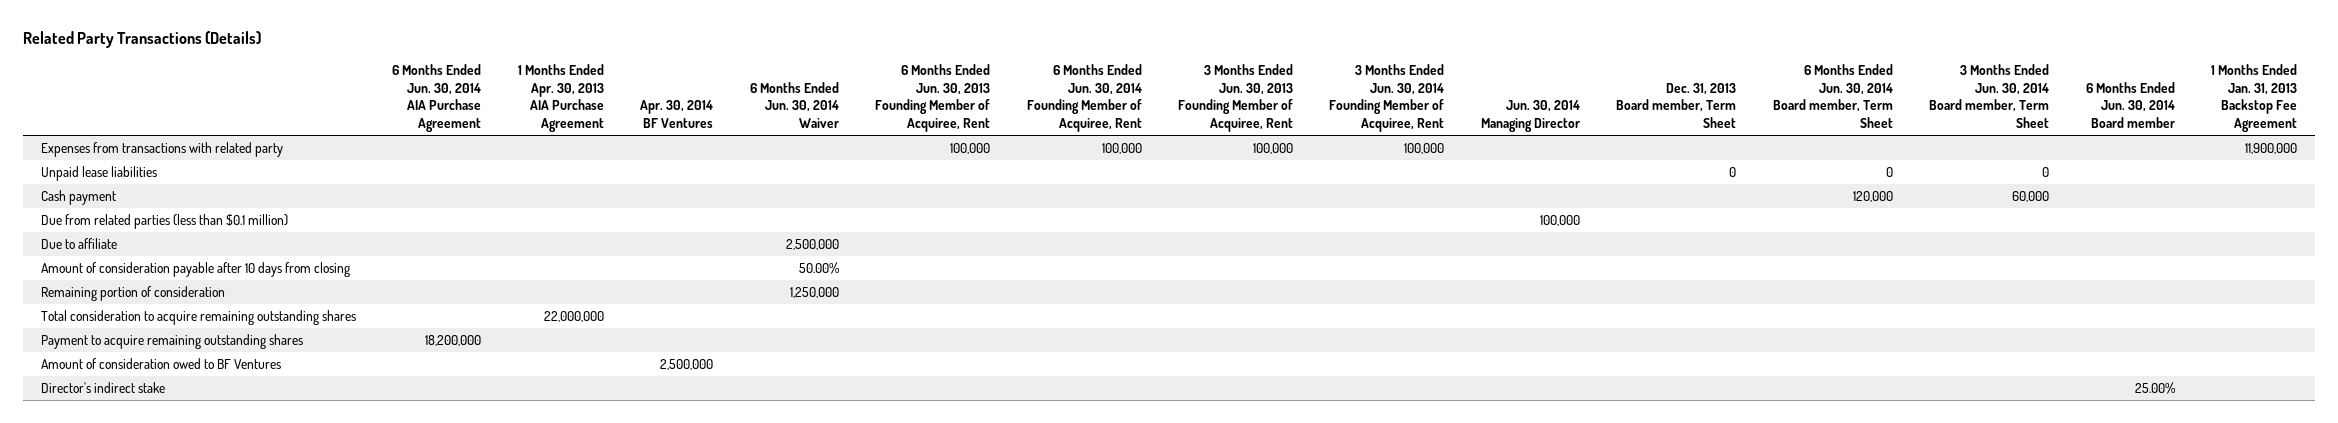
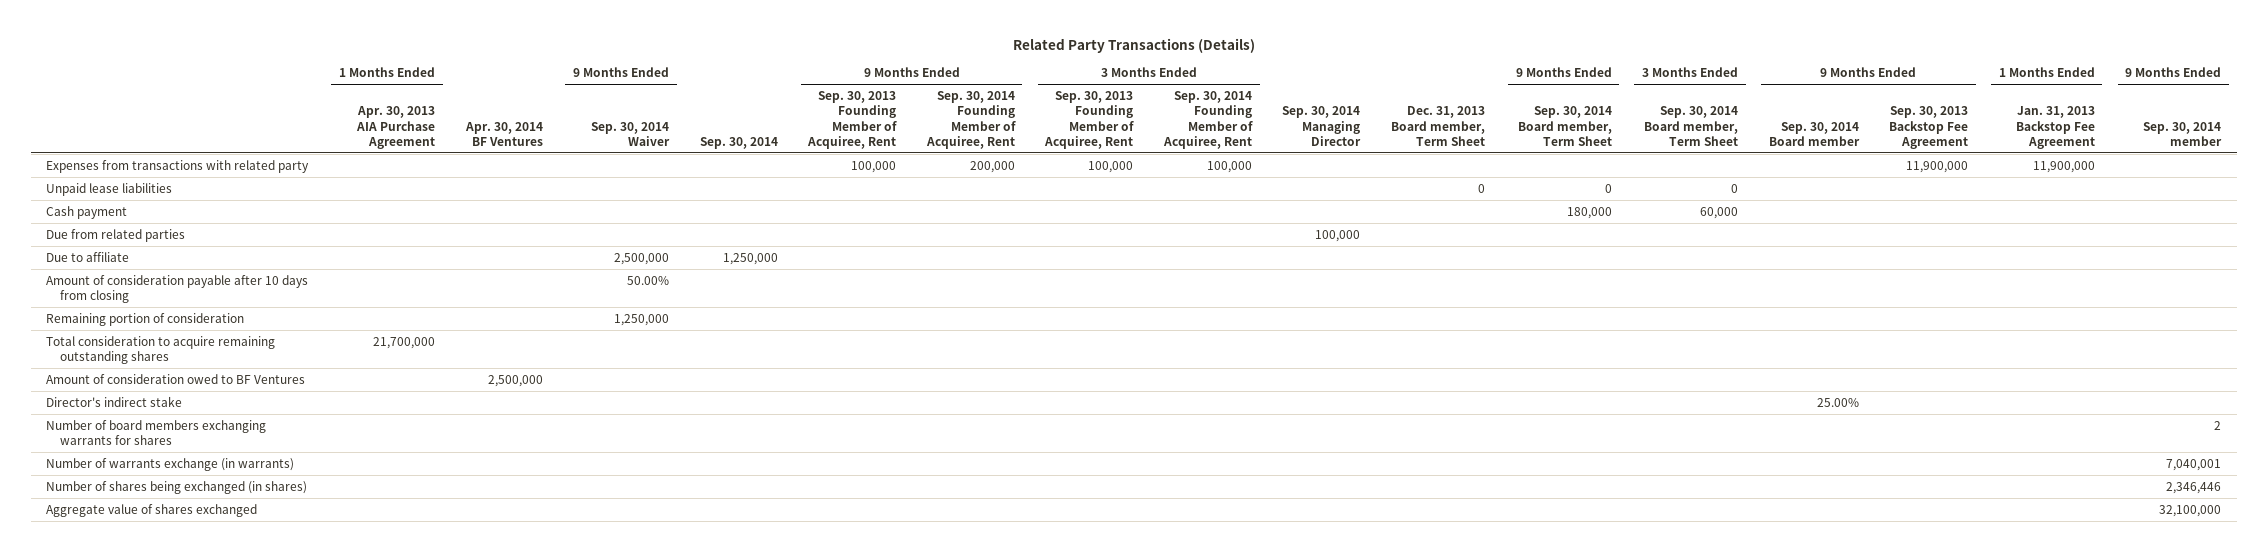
- | 6 Months Ended Jun. 30, 2014 AIA Purchase Agreement | 1 Months Ended Apr. 30, 2013 AIA Purchase Agreement | Apr. 30, 2014 BF Ventures | 6 Months Ended Jun. 30, 2014 Waiver | 6 Months Ended Jun. 30, 2013 Founding Member of Acquiree, Rent | 6 Months Ended Jun. 30, 2014 Founding Member of Acquiree, Rent | 3 Months Ended Jun. 30, 2013 Founding Member of Acquiree, Rent | 3 Months Ended Jun. 30, 2014 Founding Member of Acquiree, Rent | Jun. 30, 2014 Managing Director | Dec. 31, 2013 Board member, Term Sheet | 6 Months Ended Jun. 30, 2014 Board member, Term Sheet | 3 Months Ended Jun. 30, 2014 Board member, Term Sheet | 6 Months Ended Jun. 30, 2014 Board member | 1 Months Ended Jan. 31, 2013 Backstop Fee Agreement
+ | 1 Months Ended Apr. 30, 2013 AIA Purchase Agreement | Apr. 30, 2014 BF Ventures | 9 Months Ended Sep. 30, 2014 Waiver | Sep. 30, 2014 | 9 Months Ended Sep. 30, 2013 Founding Member of Acquiree, Rent | 9 Months Ended Sep. 30, 2014 Founding Member of Acquiree, Rent | 3 Months Ended Sep. 30, 2013 Founding Member of Acquiree, Rent | 3 Months Ended Sep. 30, 2014 Founding Member of Acquiree, Rent | Sep. 30, 2014 Managing Director | Dec. 31, 2013 Board member, Term Sheet | 9 Months Ended Sep. 30, 2014 Board member, Term Sheet | 3 Months Ended Sep. 30, 2014 Board member, Term Sheet | 9 Months Ended Sep. 30, 2014 Board member | 9 Months Ended Sep. 30, 2013 Backstop Fee Agreement | 1 Months Ended Jan. 31, 2013 Backstop Fee Agreement | 9 Months Ended Sep. 30, 2014 member
- Due from related parties (less than $0.1 million) | | | | | | | | | 100,000 | | | | |
+ Due from related parties | | | | | | | | | 100,000 | | | | | | |
- Total consideration to acquire remaining outstanding shares | | 22,000,000 | | | | | | | | | | | |
- Payment to acquire remaining outstanding shares | 18,200,000 | | | | | | | | | | | | |
+ Total consideration to acquire remaining outstanding shares | 21,700,000 | | | | | | | | | | | | | | |
+ Number of board members exchanging warrants for shares | | | | | | | | | | | | | | | | 2
+ Number of warrants exchange (in warrants) | | | | | | | | | | | | | | | | 7,040,001
+ Number of shares being exchanged (in shares) | | | | | | | | | | | | | | | | 2,346,446
+ Aggregate value of shares exchanged | | | | | | | | | | | | | | | | 32,100,000

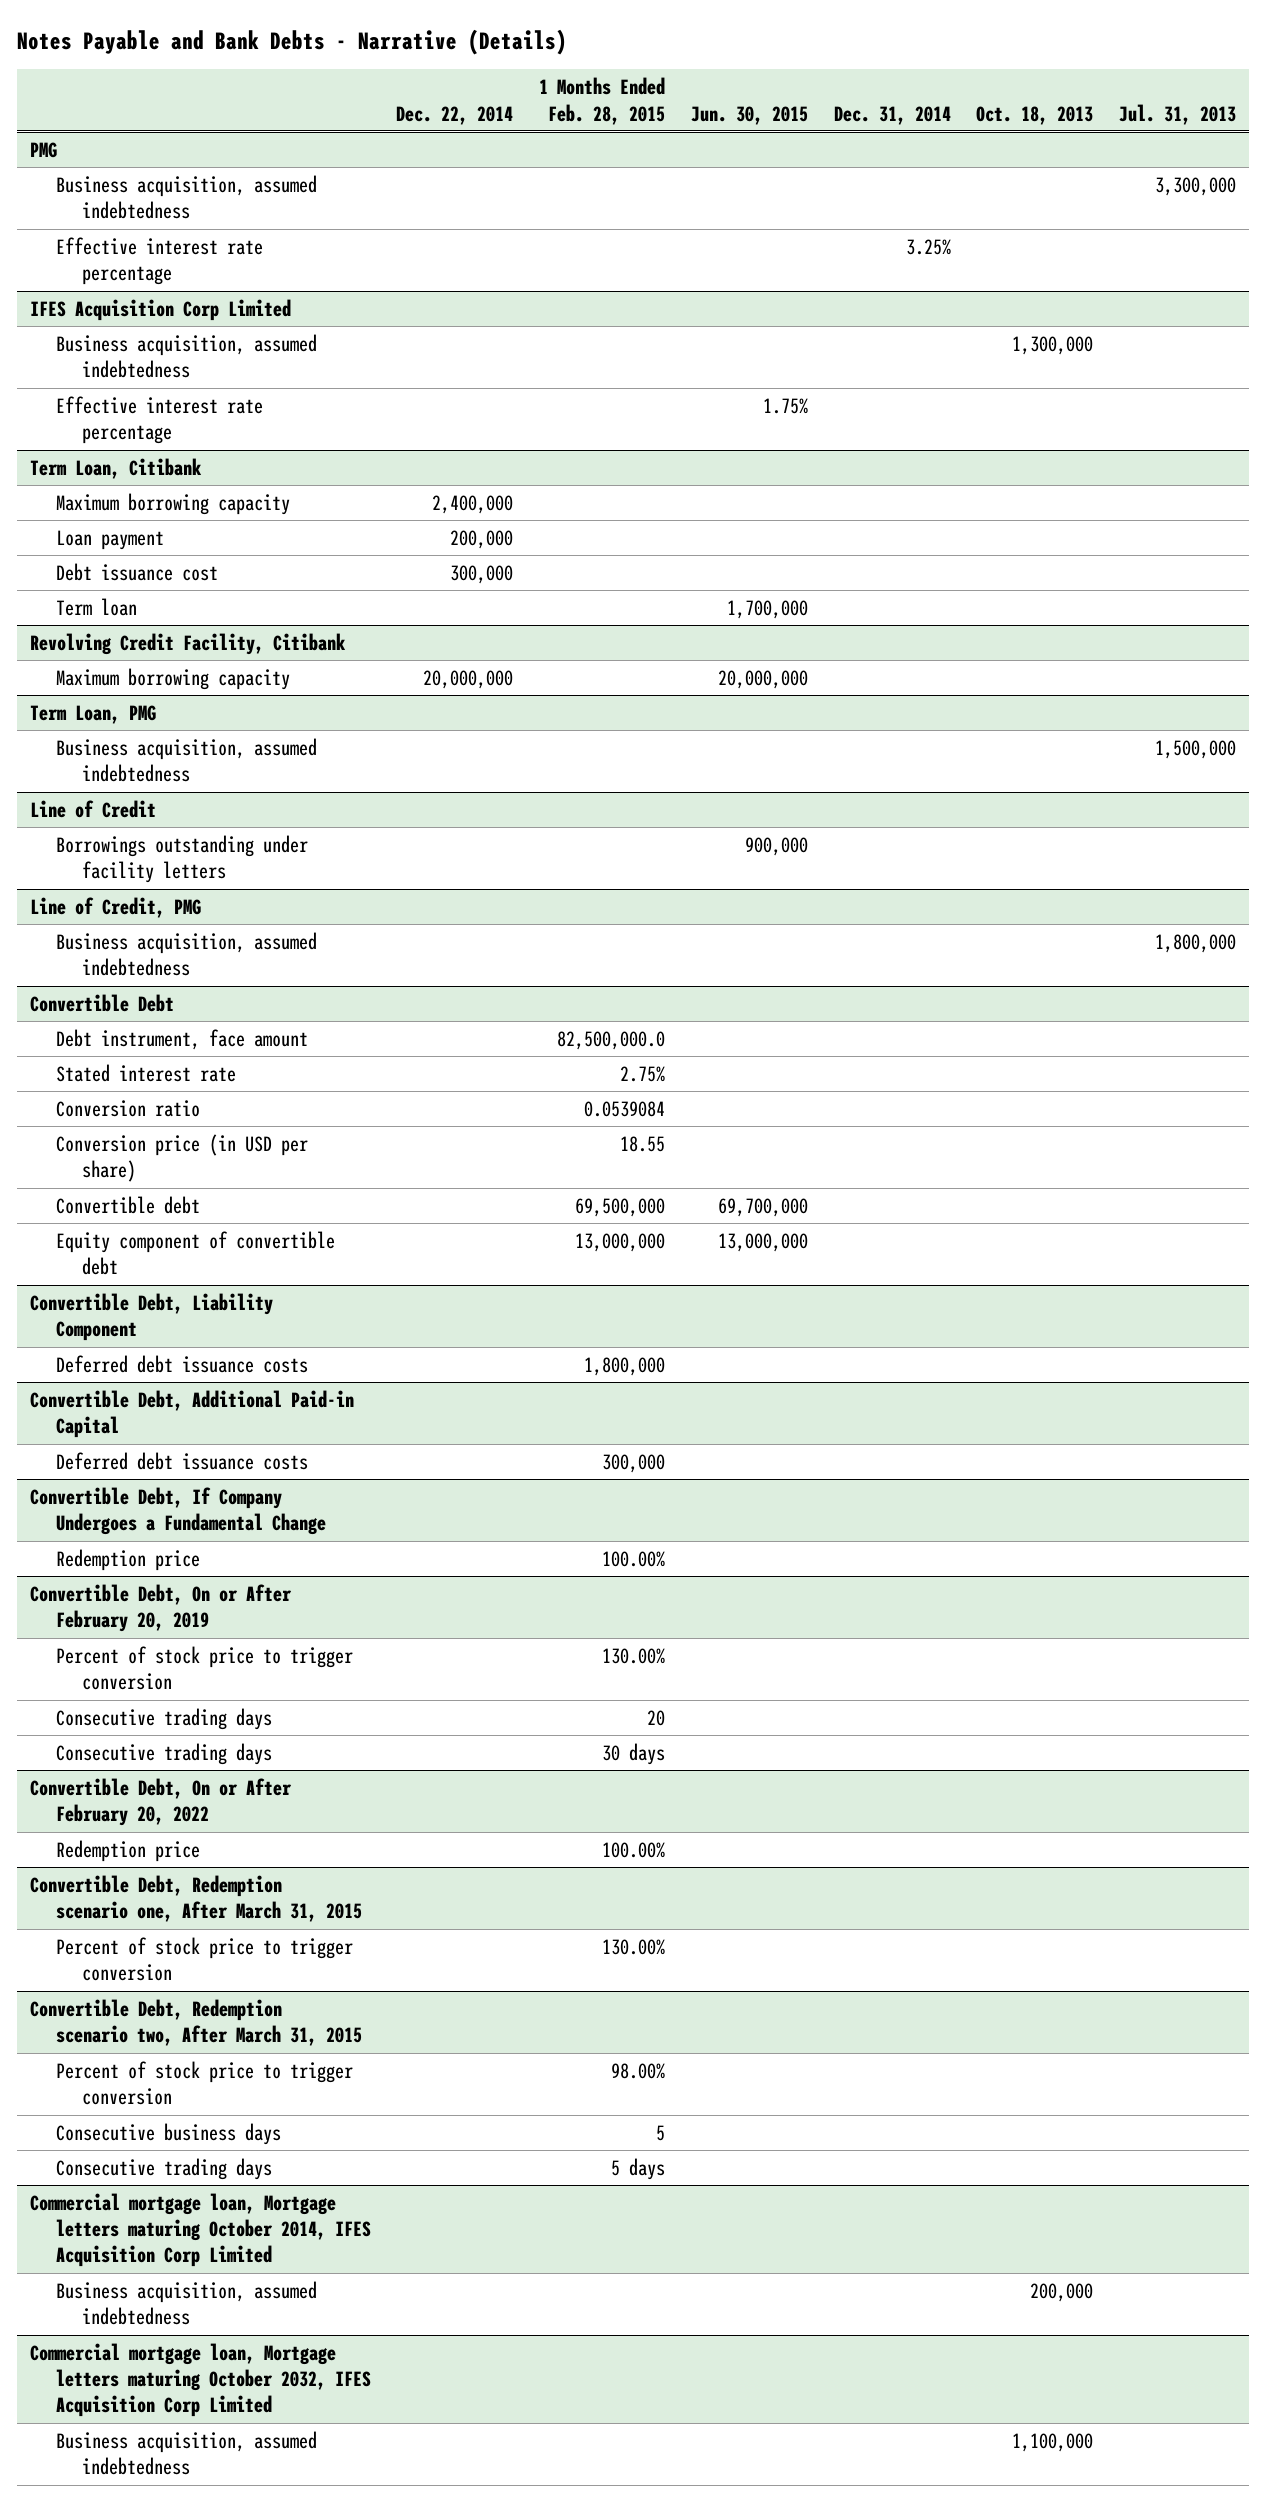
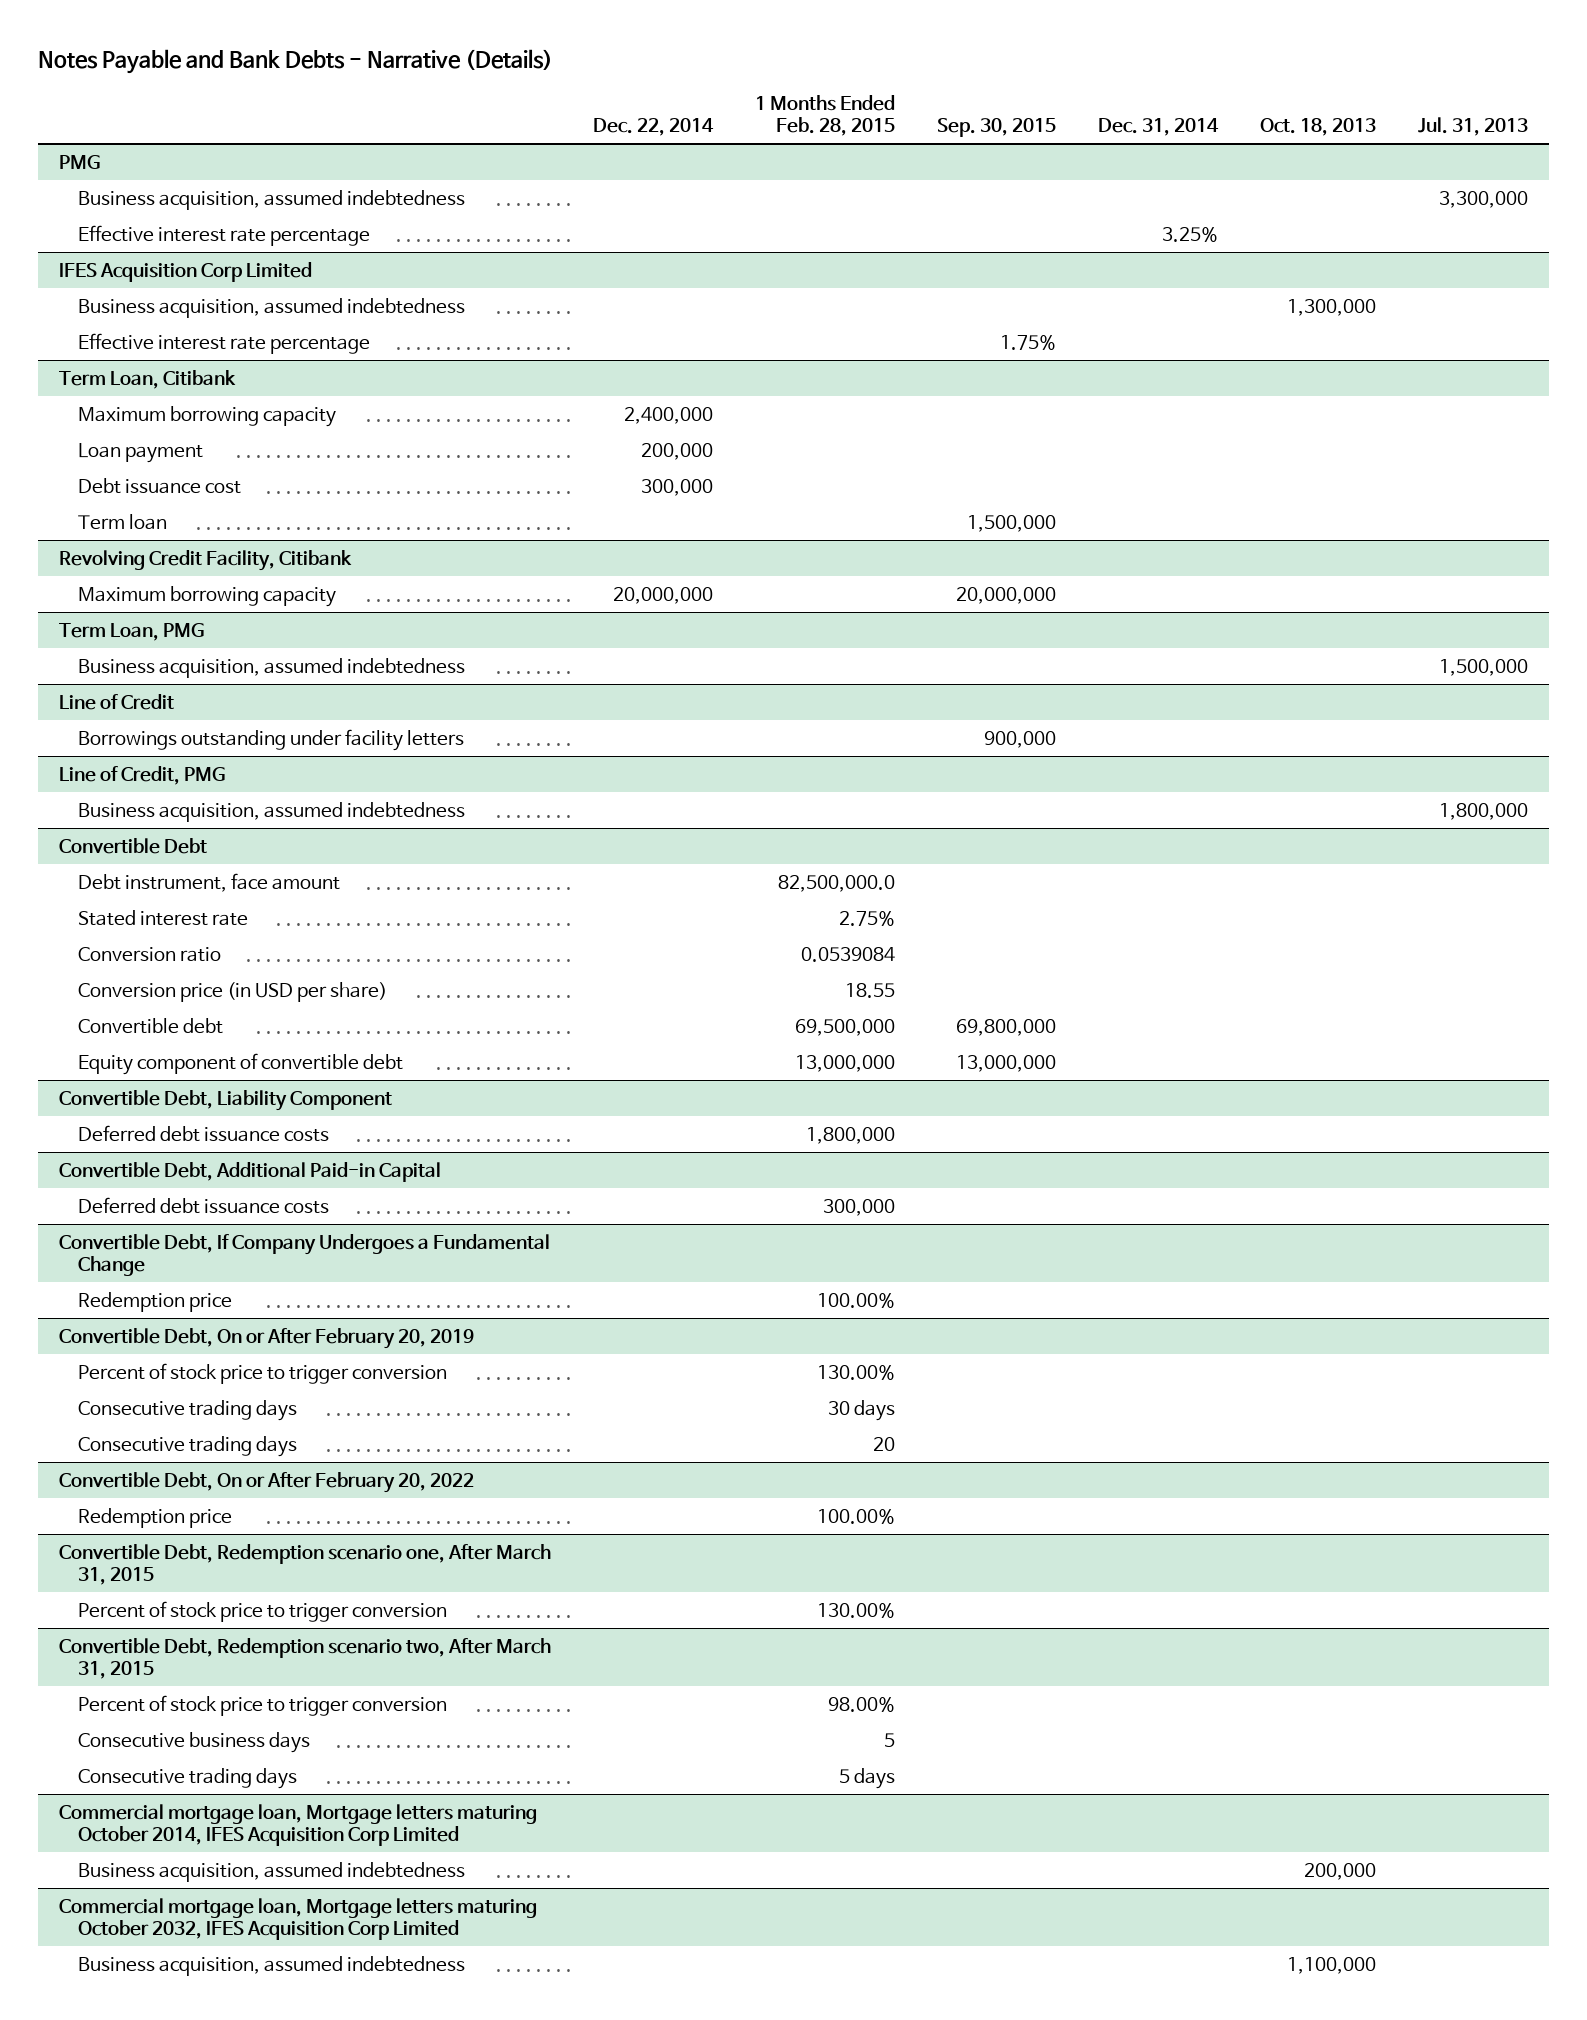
- | Dec. 22, 2014 | 1 Months Ended Feb. 28, 2015 | Jun. 30, 2015 | Dec. 31, 2014 | Oct. 18, 2013 | Jul. 31, 2013
+ | Dec. 22, 2014 | 1 Months Ended Feb. 28, 2015 | Sep. 30, 2015 | Dec. 31, 2014 | Oct. 18, 2013 | Jul. 31, 2013
@ Convertible Debt, On or After February 20, 2019
moved down: Consecutive trading days | | 20 | | | |

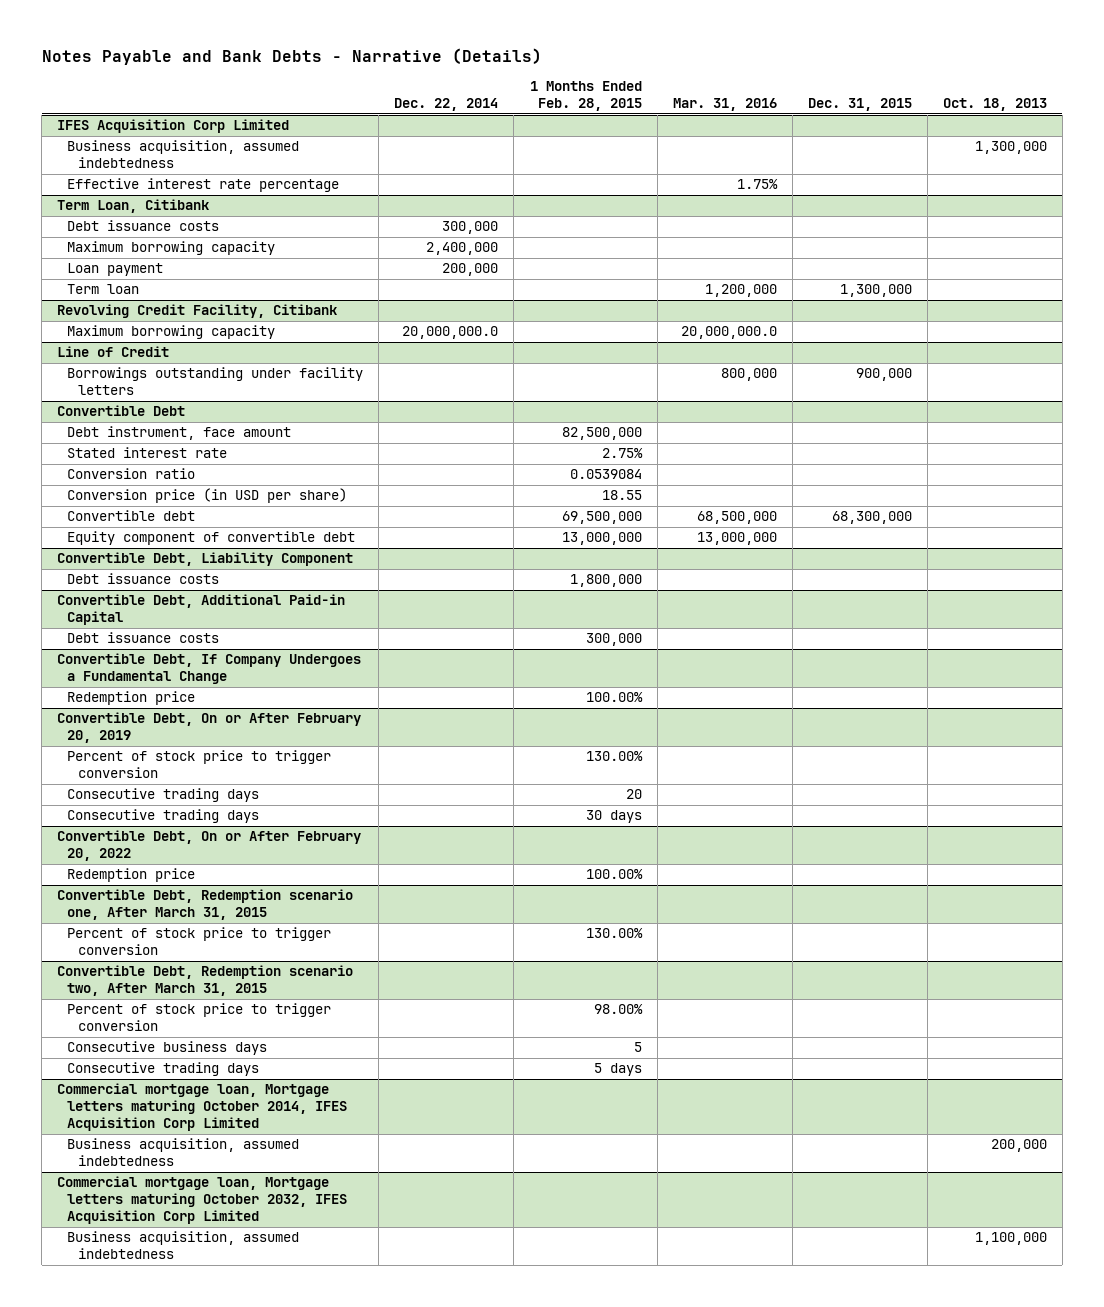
- | Dec. 22, 2014 | 1 Months Ended Feb. 28, 2015 | Sep. 30, 2015 | Dec. 31, 2014 | Oct. 18, 2013 | Jul. 31, 2013
+ | Dec. 22, 2014 | 1 Months Ended Feb. 28, 2015 | Mar. 31, 2016 | Dec. 31, 2015 | Oct. 18, 2013
- PMG
- Business acquisition, assumed indebtedness | | | | | | 3,300,000
- Effective interest rate percentage | | | | 3.25% | |
@ Term Loan, Citibank
+ Debt issuance costs | 300,000 | | | |
- Debt issuance cost | 300,000 | | | | |
@ Revolving Credit Facility, Citibank
- Maximum borrowing capacity | 20,000,000 | | 20,000,000 | | |
- Term Loan, PMG
- Business acquisition, assumed indebtedness | | | | | | 1,500,000
@ Revolving Credit Facility, Citibank
+ Maximum borrowing capacity | 20,000,000.0 | | 20,000,000.0 | |
- Line of Credit, PMG
- Business acquisition, assumed indebtedness | | | | | | 1,800,000
@ Convertible Debt
- Debt instrument, face amount | | 82,500,000.0 | | | |
+ Debt instrument, face amount | | 82,500,000 | | |
@ Convertible Debt, Liability Component
- Deferred debt issuance costs | | 1,800,000 | | | |
+ Debt issuance costs | | 1,800,000 | | |
@ Convertible Debt, Additional Paid-in Capital
- Deferred debt issuance costs | | 300,000 | | | |
+ Debt issuance costs | | 300,000 | | |
@ Convertible Debt, On or After February 20, 2019
moved down: Consecutive trading days | | 30 days | | |

